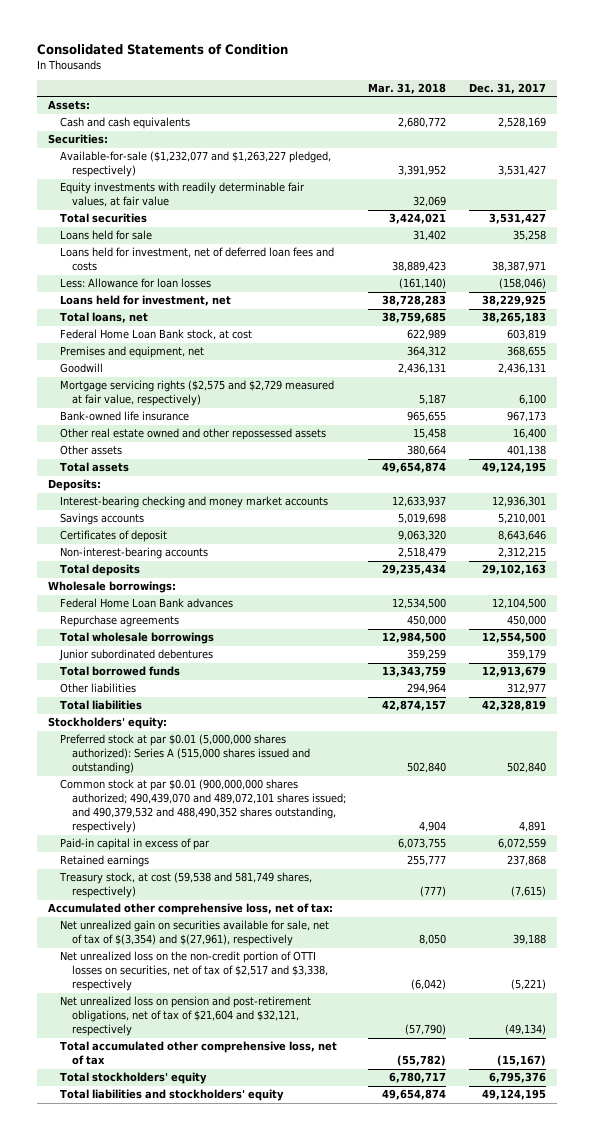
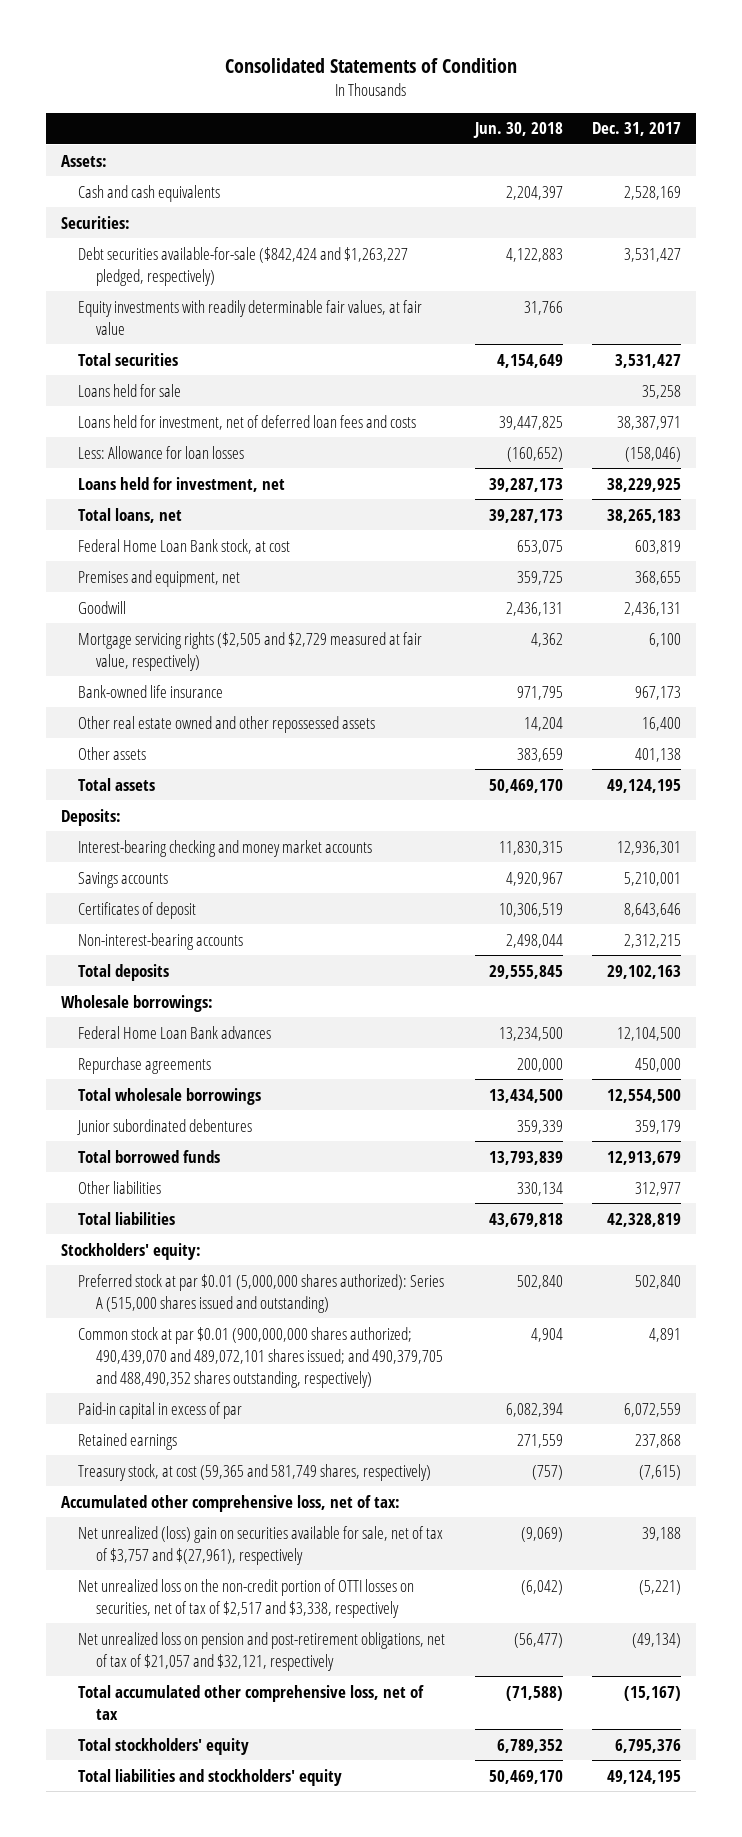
- | Mar. 31, 2018 | Dec. 31, 2017
+ | Jun. 30, 2018 | Dec. 31, 2017
- Available-for-sale ($1,232,077 and $1,263,227 pledged, respectively) | 3,391,952 | 3,531,427
+ Debt securities available-for-sale ($842,424 and $1,263,227 pledged, respectively) | 4,122,883 | 3,531,427
- Mortgage servicing rights ($2,575 and $2,729 measured at fair value, respectively) | 5,187 | 6,100
+ Mortgage servicing rights ($2,505 and $2,729 measured at fair value, respectively) | 4,362 | 6,100
- Common stock at par $0.01 (900,000,000 shares authorized; 490,439,070 and 489,072,101 shares issued; and 490,379,532 and 488,490,352 shares outstanding, respectively) | 4,904 | 4,891
+ Common stock at par $0.01 (900,000,000 shares authorized; 490,439,070 and 489,072,101 shares issued; and 490,379,705 and 488,490,352 shares outstanding, respectively) | 4,904 | 4,891
- Treasury stock, at cost (59,538 and 581,749 shares, respectively) | (777) | (7,615)
+ Treasury stock, at cost (59,365 and 581,749 shares, respectively) | (757) | (7,615)
- Net unrealized gain on securities available for sale, net of tax of $(3,354) and $(27,961), respectively | 8,050 | 39,188
+ Net unrealized (loss) gain on securities available for sale, net of tax of $3,757 and $(27,961), respectively | (9,069) | 39,188
- Net unrealized loss on pension and post-retirement obligations, net of tax of $21,604 and $32,121, respectively | (57,790) | (49,134)
+ Net unrealized loss on pension and post-retirement obligations, net of tax of $21,057 and $32,121, respectively | (56,477) | (49,134)

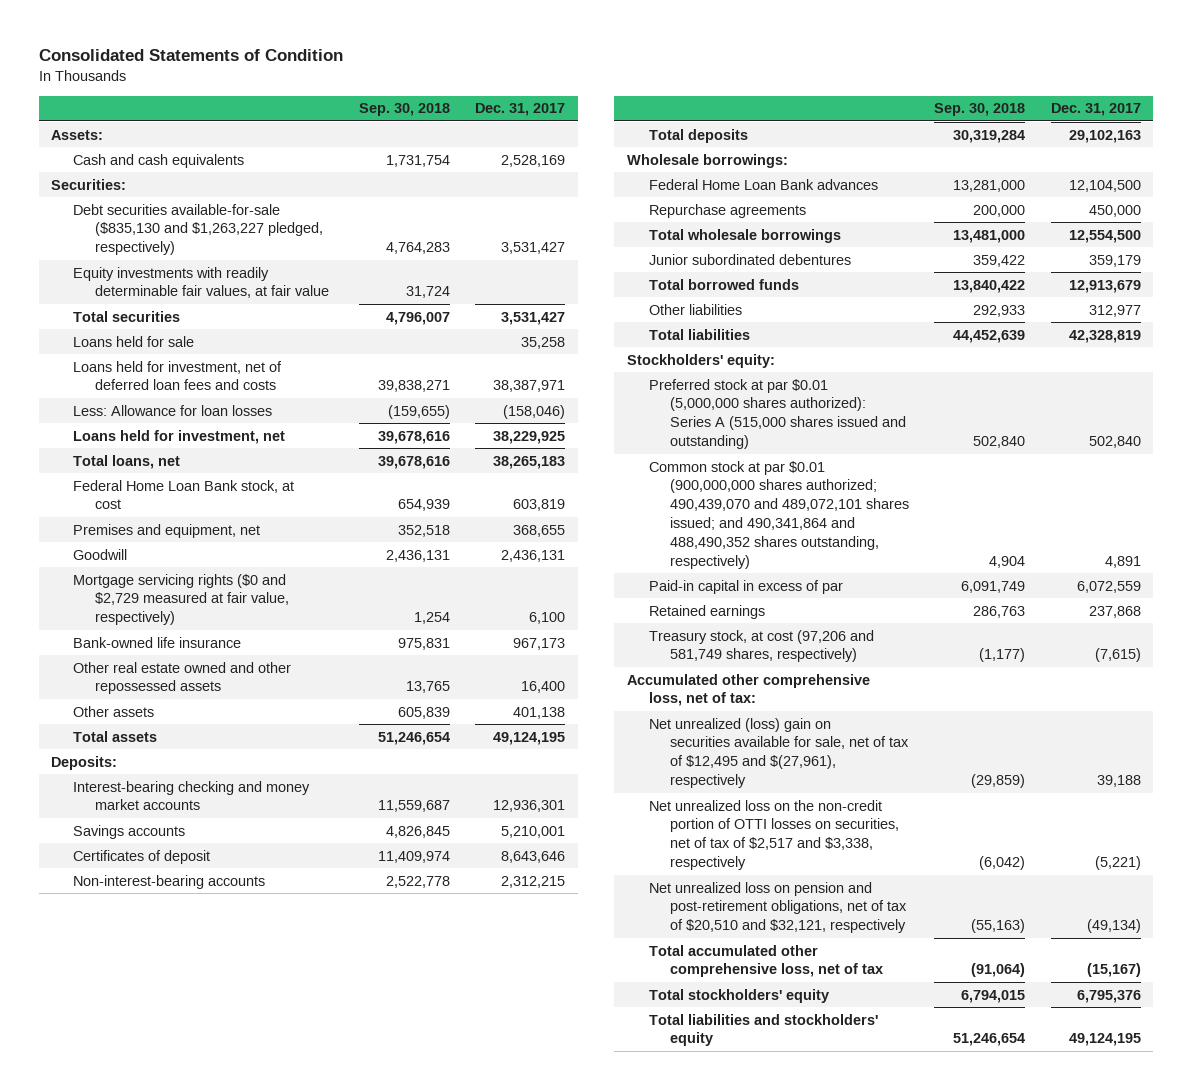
- | Jun. 30, 2018 | Dec. 31, 2017
+ | Sep. 30, 2018 | Dec. 31, 2017
- Debt securities available-for-sale ($842,424 and $1,263,227 pledged, respectively) | 4,122,883 | 3,531,427
+ Debt securities available-for-sale ($835,130 and $1,263,227 pledged, respectively) | 4,764,283 | 3,531,427
- Mortgage servicing rights ($2,505 and $2,729 measured at fair value, respectively) | 4,362 | 6,100
+ Mortgage servicing rights ($0 and $2,729 measured at fair value, respectively) | 1,254 | 6,100
- Common stock at par $0.01 (900,000,000 shares authorized; 490,439,070 and 489,072,101 shares issued; and 490,379,705 and 488,490,352 shares outstanding, respectively) | 4,904 | 4,891
+ Common stock at par $0.01 (900,000,000 shares authorized; 490,439,070 and 489,072,101 shares issued; and 490,341,864 and 488,490,352 shares outstanding, respectively) | 4,904 | 4,891
- Treasury stock, at cost (59,365 and 581,749 shares, respectively) | (757) | (7,615)
+ Treasury stock, at cost (97,206 and 581,749 shares, respectively) | (1,177) | (7,615)
- Net unrealized (loss) gain on securities available for sale, net of tax of $3,757 and $(27,961), respectively | (9,069) | 39,188
+ Net unrealized (loss) gain on securities available for sale, net of tax of $12,495 and $(27,961), respectively | (29,859) | 39,188
- Net unrealized loss on pension and post-retirement obligations, net of tax of $21,057 and $32,121, respectively | (56,477) | (49,134)
+ Net unrealized loss on pension and post-retirement obligations, net of tax of $20,510 and $32,121, respectively | (55,163) | (49,134)

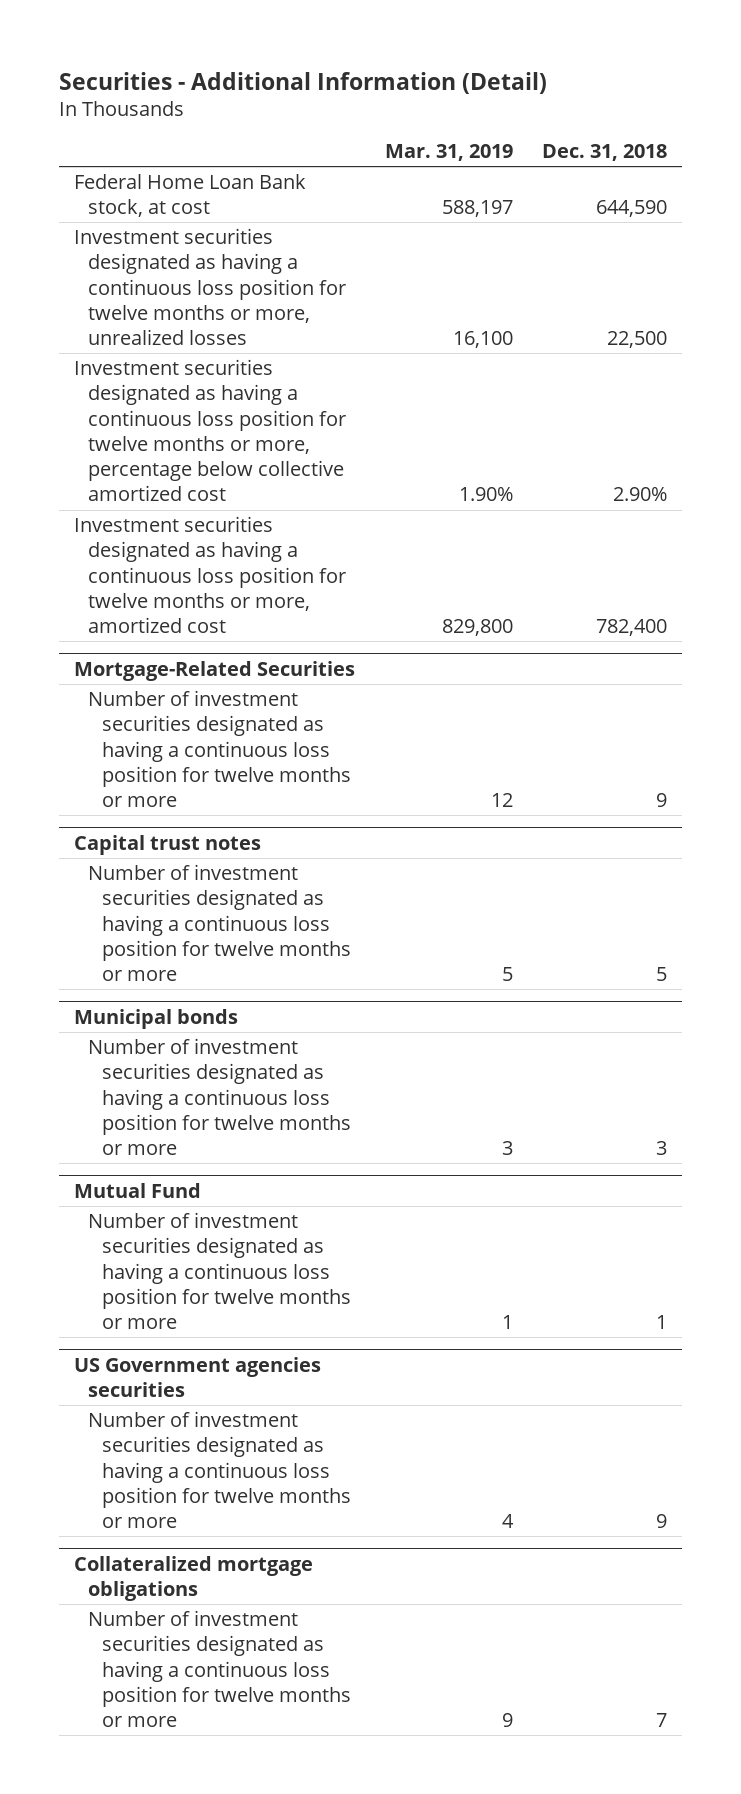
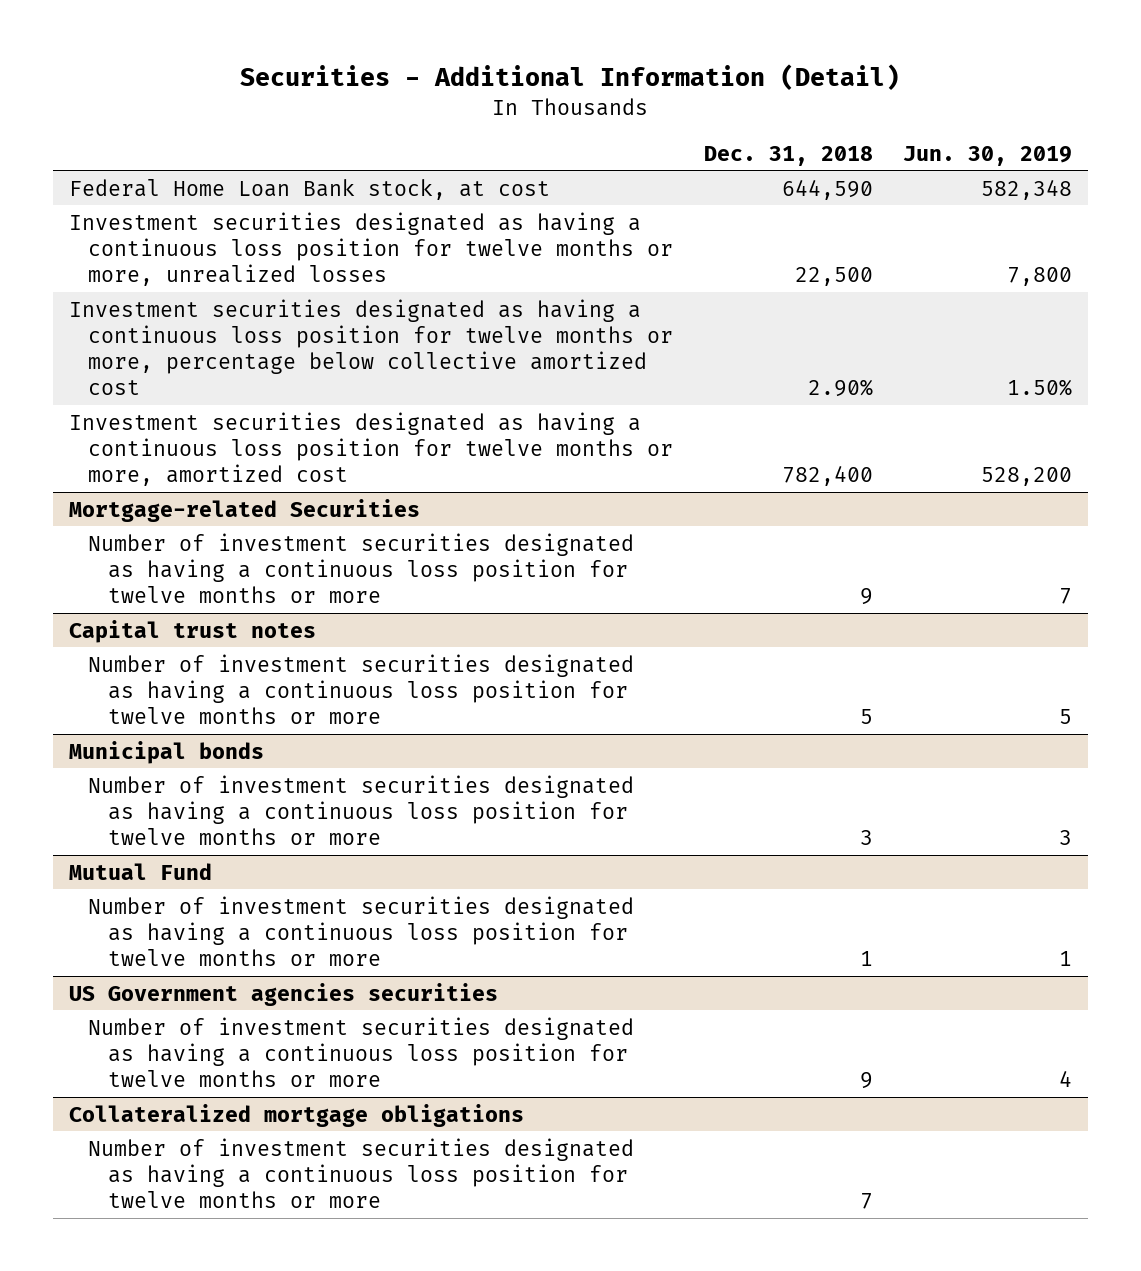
- | Mar. 31, 2019 | Dec. 31, 2018
+ | Dec. 31, 2018 | Jun. 30, 2019
- Mortgage-Related Securities
+ Mortgage-related Securities

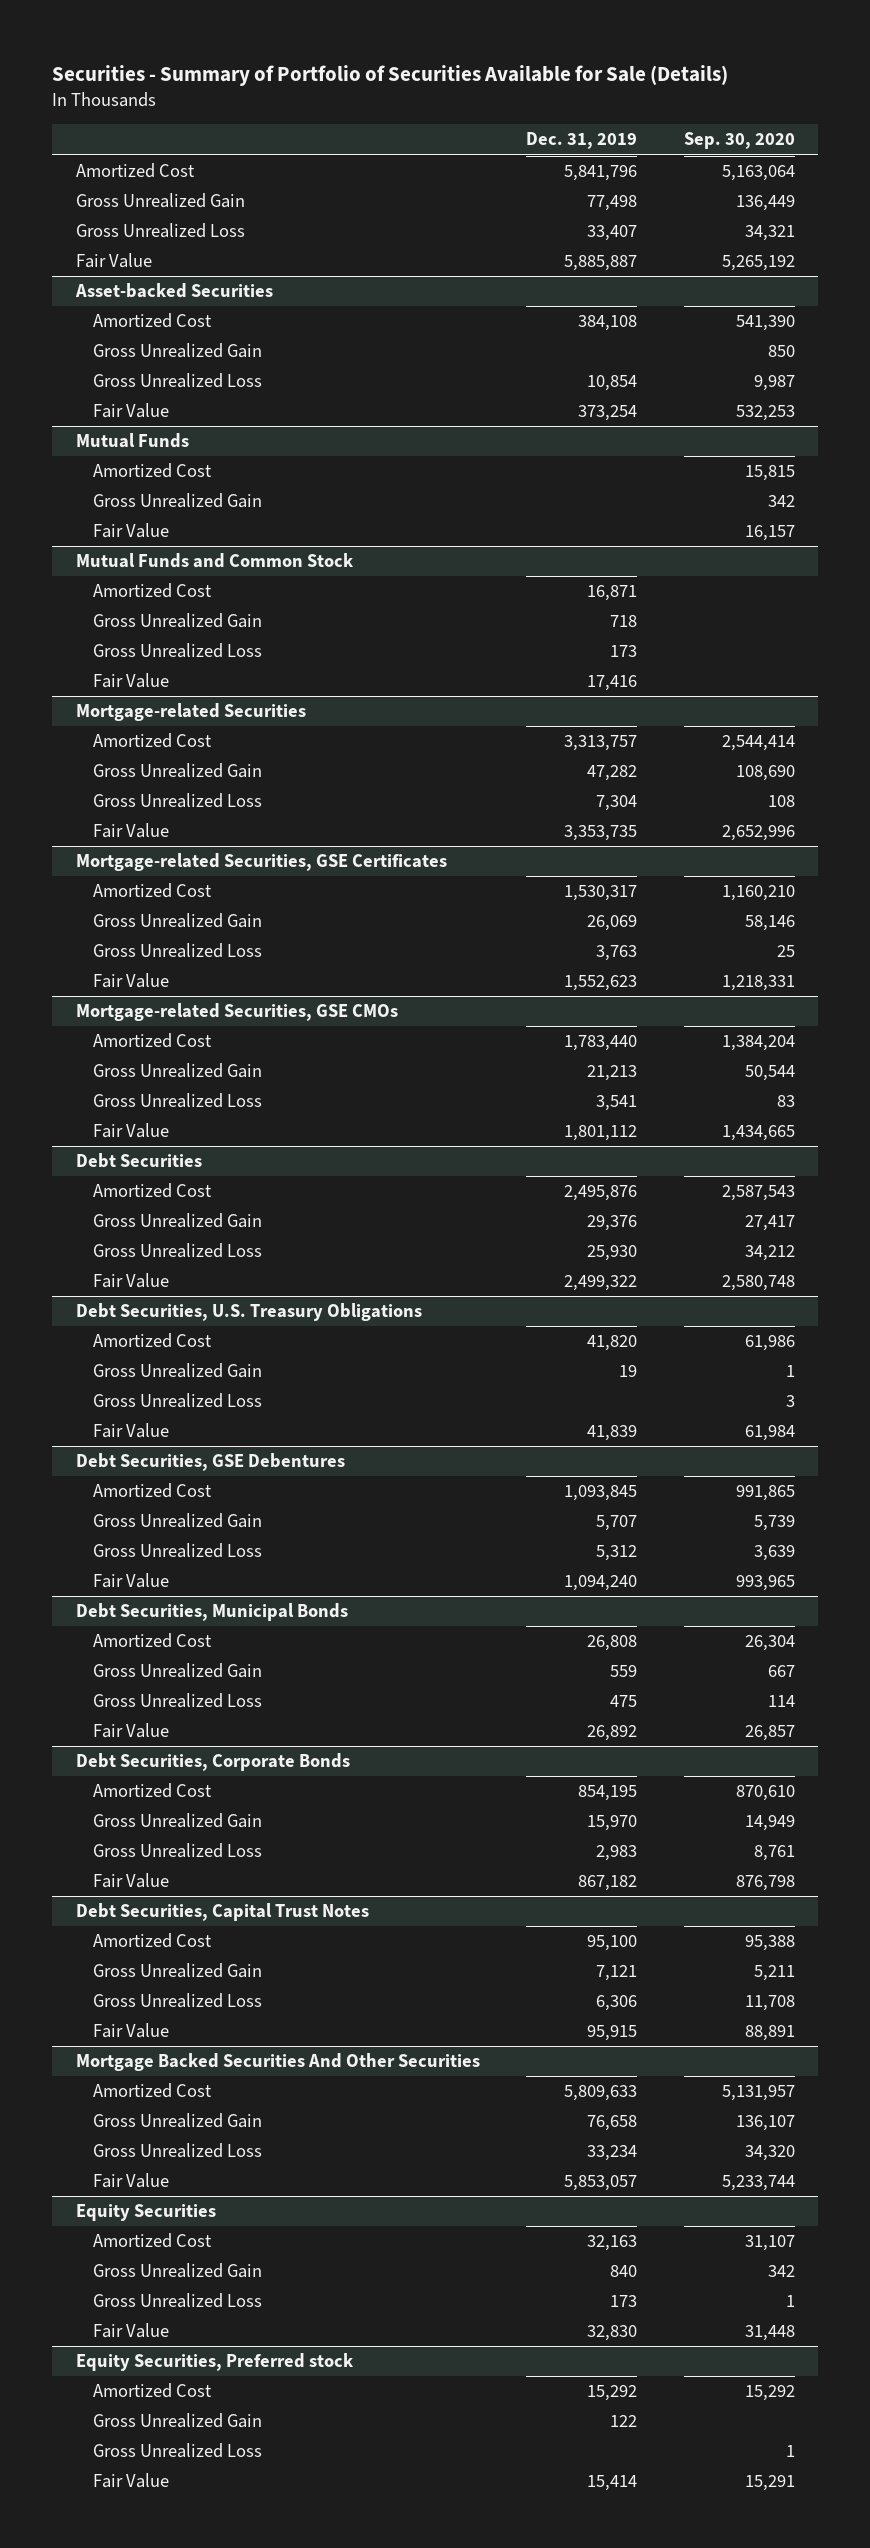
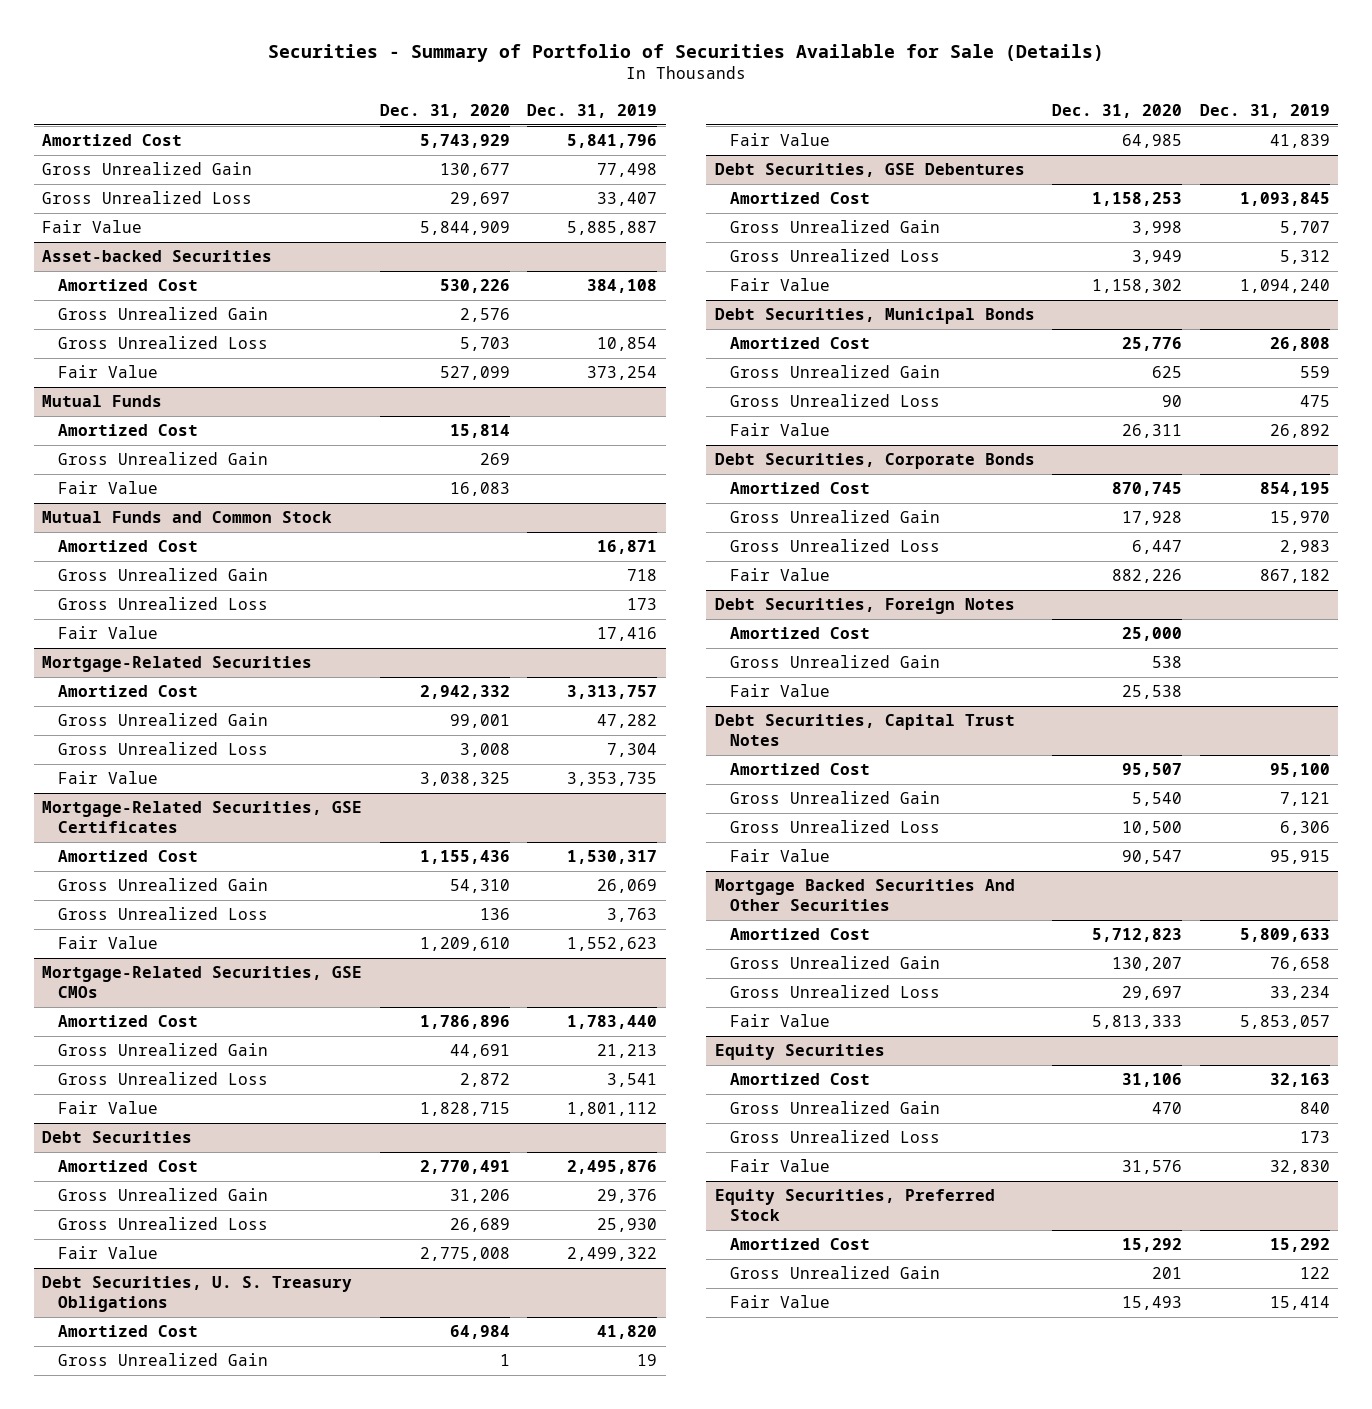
- | Dec. 31, 2019 | Sep. 30, 2020
+ | Dec. 31, 2020 | Dec. 31, 2019
- Mortgage-related Securities
+ Mortgage-Related Securities
- Mortgage-related Securities, GSE Certificates
+ Mortgage-Related Securities, GSE Certificates
- Mortgage-related Securities, GSE CMOs
+ Mortgage-Related Securities, GSE CMOs
- Debt Securities, U.S. Treasury Obligations
+ Debt Securities, U. S. Treasury Obligations
- Gross Unrealized Loss | | 3
+ Debt Securities, Foreign Notes
+ Amortized Cost | 25,000 |
+ Gross Unrealized Gain | 538 |
+ Fair Value | 25,538 |
- Equity Securities, Preferred stock
+ Equity Securities, Preferred Stock
- Gross Unrealized Loss | | 1

